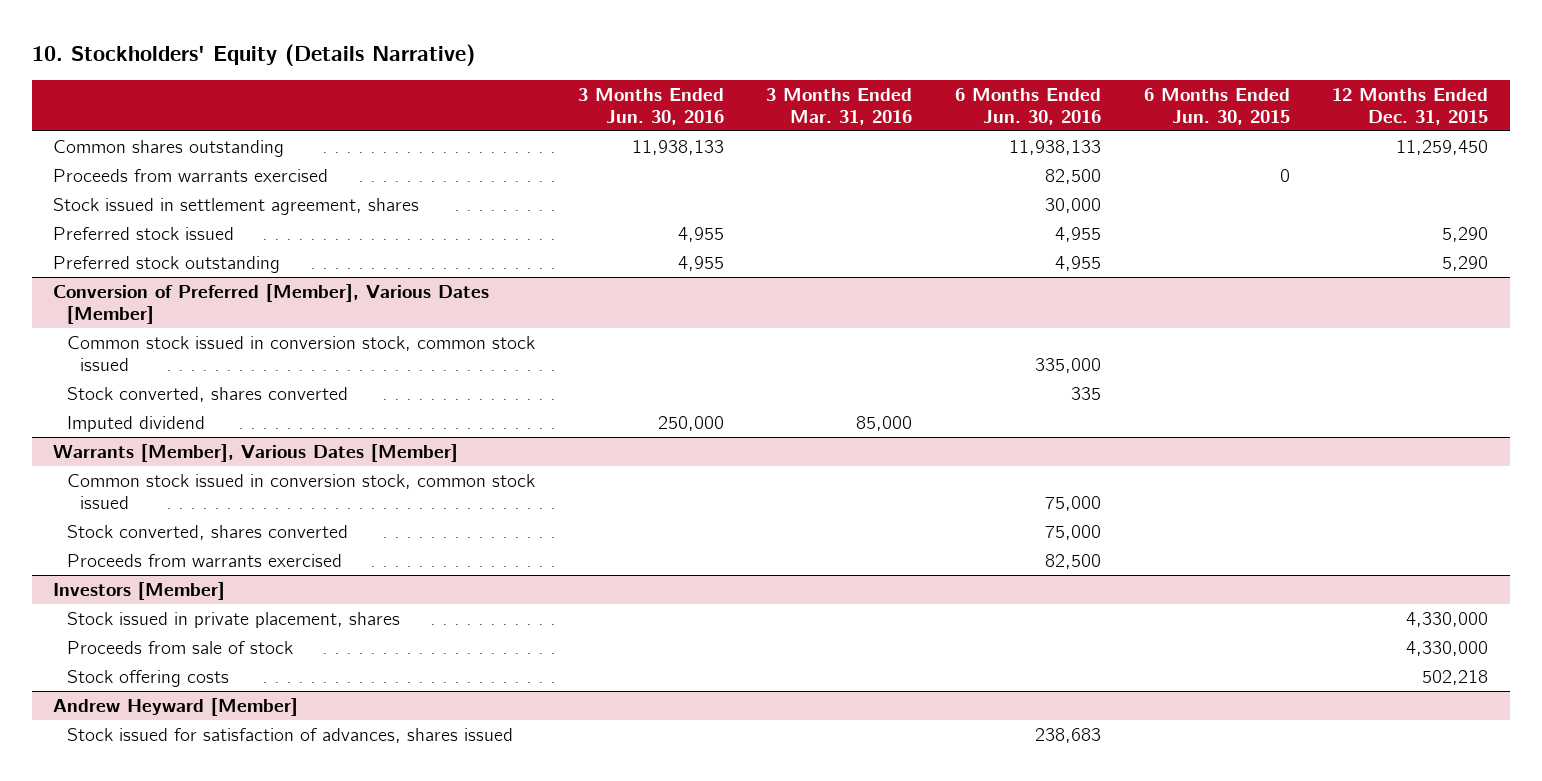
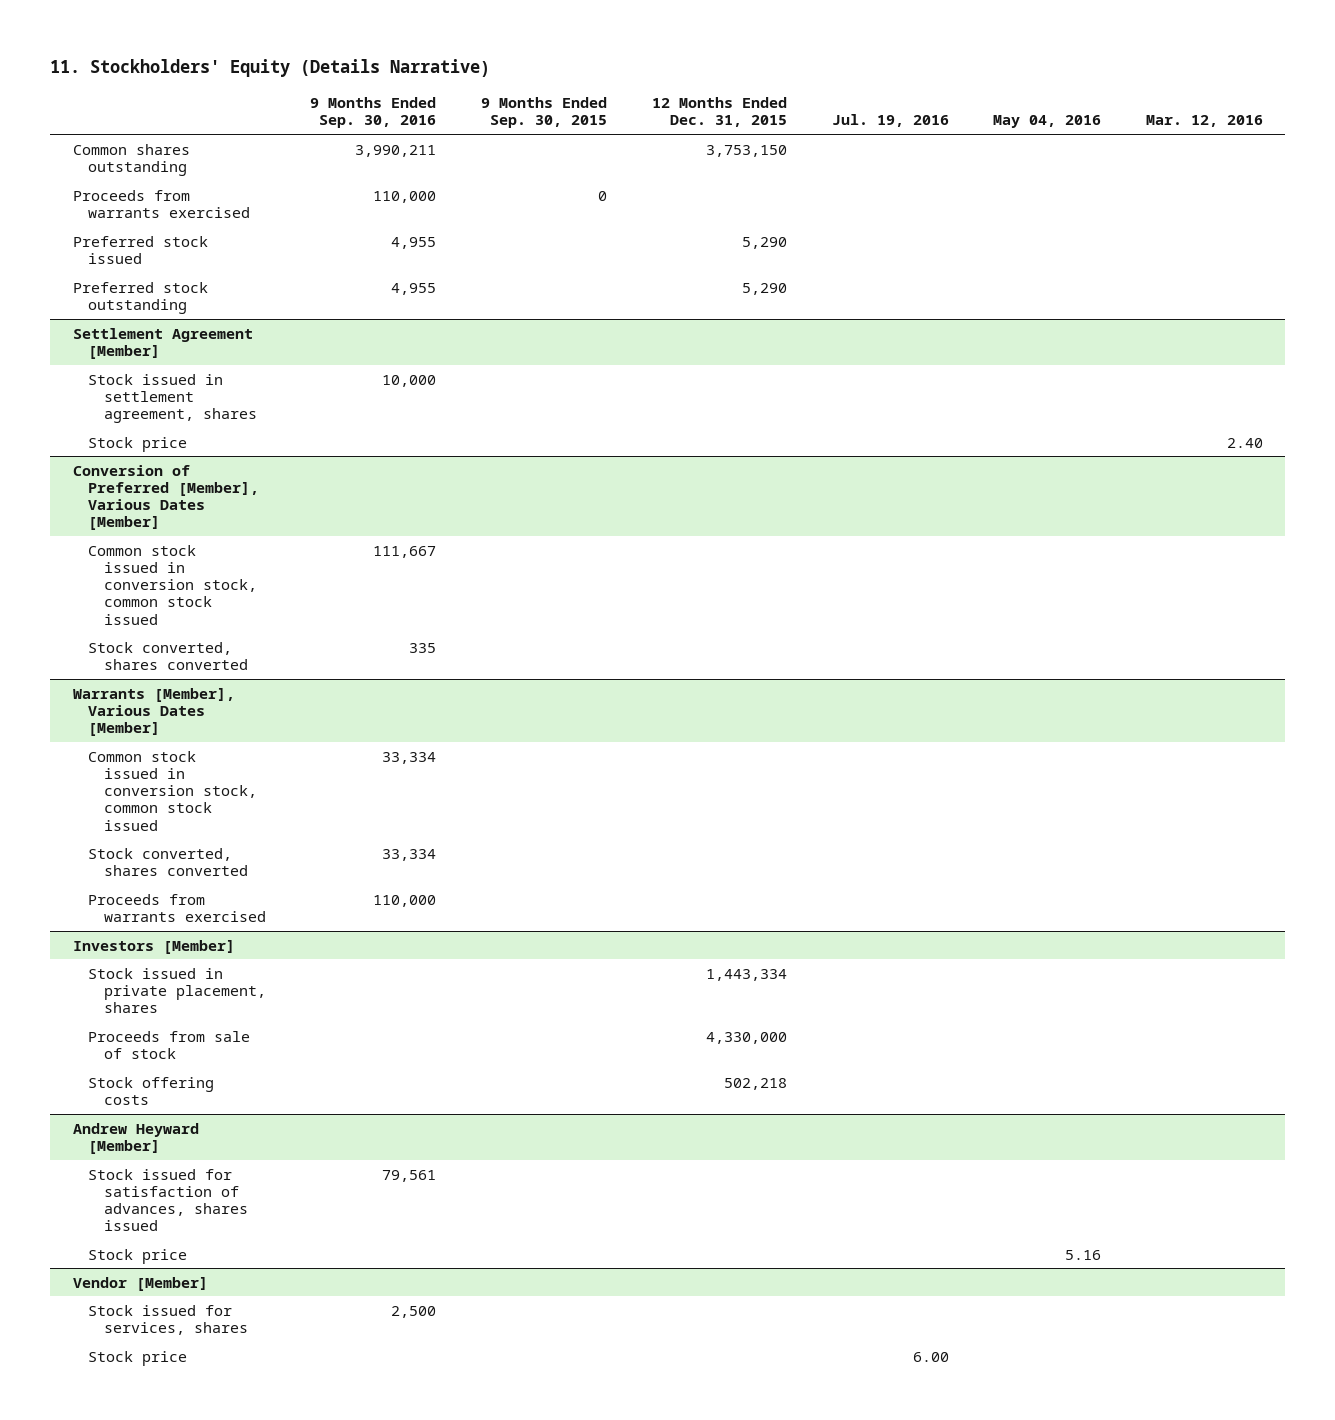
- 10. Stockholders' Equity (Details Narrative)
+ 11. Stockholders' Equity (Details Narrative)
- | 3 Months Ended Jun. 30, 2016 | 3 Months Ended Mar. 31, 2016 | 6 Months Ended Jun. 30, 2016 | 6 Months Ended Jun. 30, 2015 | 12 Months Ended Dec. 31, 2015
+ | 9 Months Ended Sep. 30, 2016 | 9 Months Ended Sep. 30, 2015 | 12 Months Ended Dec. 31, 2015 | Jul. 19, 2016 | May 04, 2016 | Mar. 12, 2016
- Common shares outstanding | 11,938,133 | | 11,938,133 | | 11,259,450
+ Common shares outstanding | 3,990,211 | | 3,753,150 | | |
- Stock issued in settlement agreement, shares | | | 30,000 | |
+ Settlement Agreement [Member]
+ Stock issued in settlement agreement, shares | 10,000 | | | | |
+ Stock price | | | | | | 2.40
@ Conversion of Preferred [Member], Various Dates [Member]
- Imputed dividend | 250,000 | 85,000 | | |
@ Investors [Member]
- Stock issued in private placement, shares | | | | | 4,330,000
+ Stock issued in private placement, shares | | | 1,443,334 | | |
@ Andrew Heyward [Member]
+ Stock price | | | | | 5.16 |
+ Vendor [Member]
+ Stock issued for services, shares | 2,500 | | | | |
+ Stock price | | | | 6.00 | |

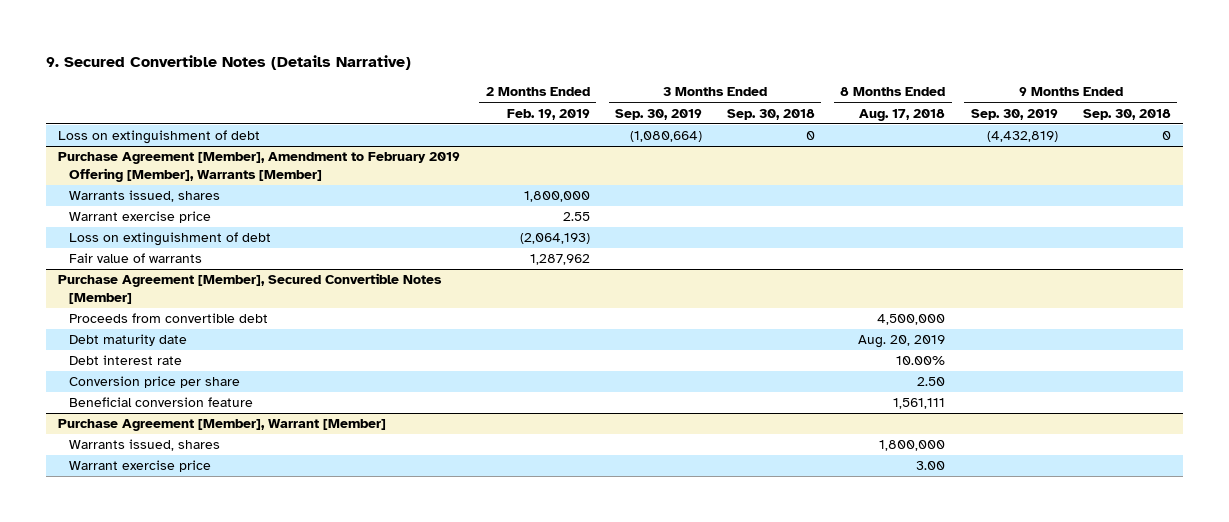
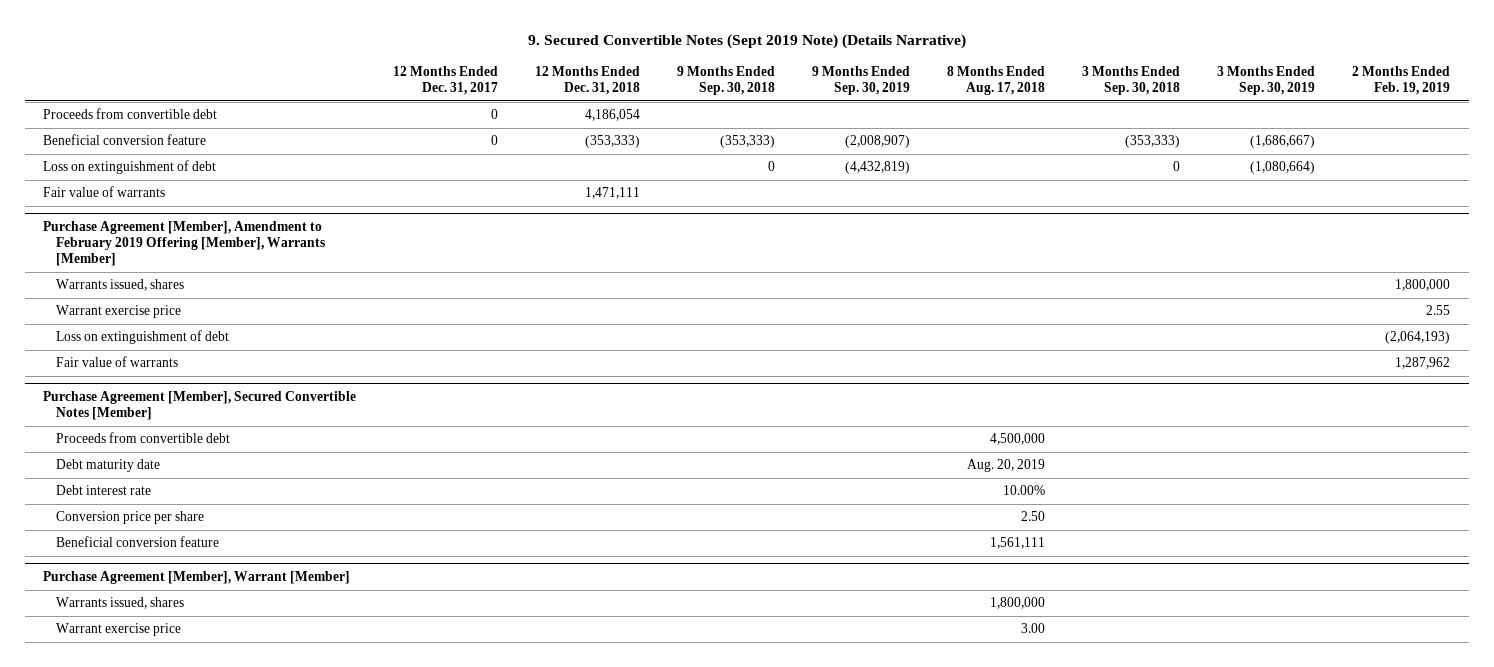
- 9. Secured Convertible Notes (Details Narrative)
+ 9. Secured Convertible Notes (Sept 2019 Note) (Details Narrative)
- | 2 Months Ended Feb. 19, 2019 | 3 Months Ended Sep. 30, 2019 | 3 Months Ended Sep. 30, 2018 | 8 Months Ended Aug. 17, 2018 | 9 Months Ended Sep. 30, 2019 | 9 Months Ended Sep. 30, 2018
+ | 12 Months Ended Dec. 31, 2017 | 12 Months Ended Dec. 31, 2018 | 9 Months Ended Sep. 30, 2018 | 9 Months Ended Sep. 30, 2019 | 8 Months Ended Aug. 17, 2018 | 3 Months Ended Sep. 30, 2018 | 3 Months Ended Sep. 30, 2019 | 2 Months Ended Feb. 19, 2019
+ Proceeds from convertible debt | 0 | 4,186,054 | | | | | |
+ Beneficial conversion feature | 0 | (353,333) | (353,333) | (2,008,907) | | (353,333) | (1,686,667) |
+ Fair value of warrants | | 1,471,111 | | | | | |

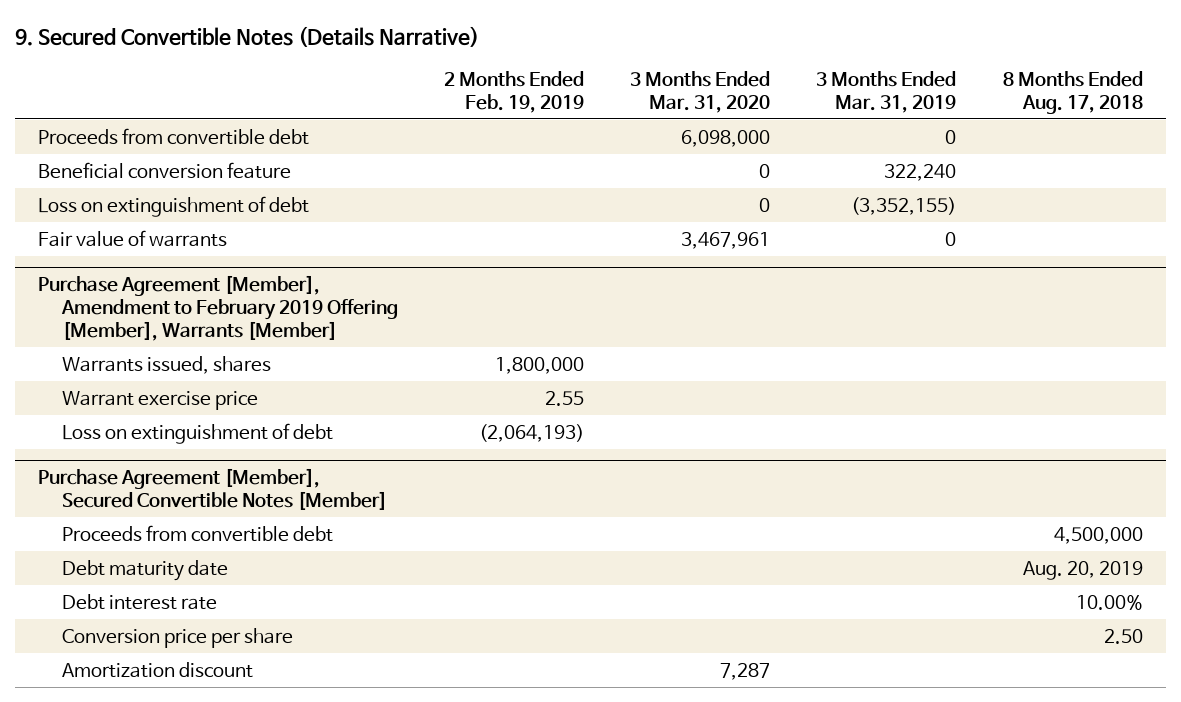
- 9. Secured Convertible Notes (Sept 2019 Note) (Details Narrative)
+ 9. Secured Convertible Notes (Details Narrative)
- | 12 Months Ended Dec. 31, 2017 | 12 Months Ended Dec. 31, 2018 | 9 Months Ended Sep. 30, 2018 | 9 Months Ended Sep. 30, 2019 | 8 Months Ended Aug. 17, 2018 | 3 Months Ended Sep. 30, 2018 | 3 Months Ended Sep. 30, 2019 | 2 Months Ended Feb. 19, 2019
+ | 2 Months Ended Feb. 19, 2019 | 3 Months Ended Mar. 31, 2020 | 3 Months Ended Mar. 31, 2019 | 8 Months Ended Aug. 17, 2018
@ Purchase Agreement [Member], Amendment to February 2019 Offering [Member], Warrants [Member]
- Fair value of warrants | | | | | | | | 1,287,962
@ Purchase Agreement [Member], Secured Convertible Notes [Member]
- Beneficial conversion feature | | | | | 1,561,111 | | |
- Purchase Agreement [Member], Warrant [Member]
- Warrants issued, shares | | | | | 1,800,000 | | |
- Warrant exercise price | | | | | 3.00 | | |
@ Purchase Agreement [Member], Secured Convertible Notes [Member]
+ Amortization discount | | 7,287 | |

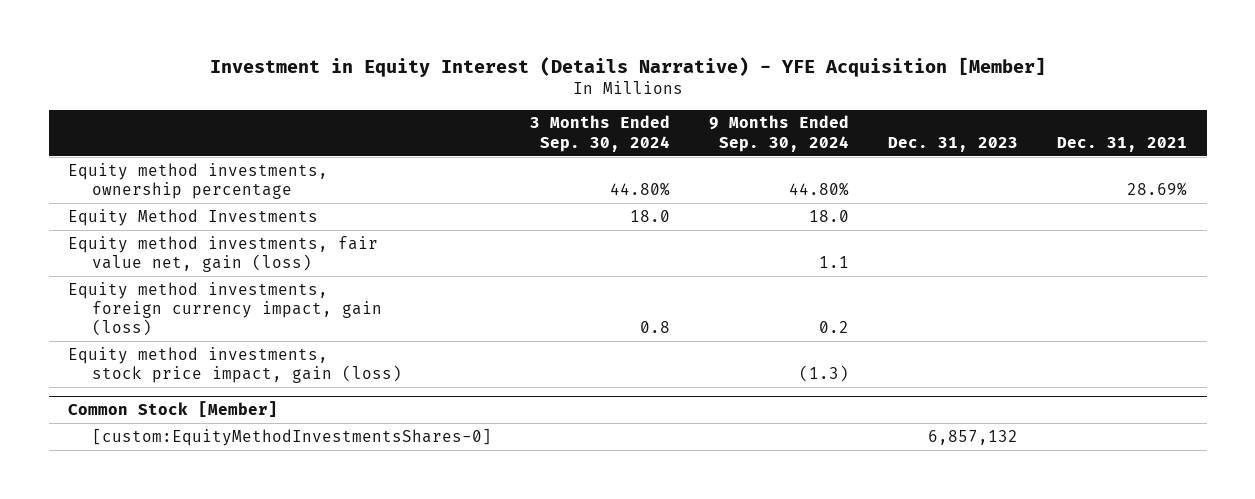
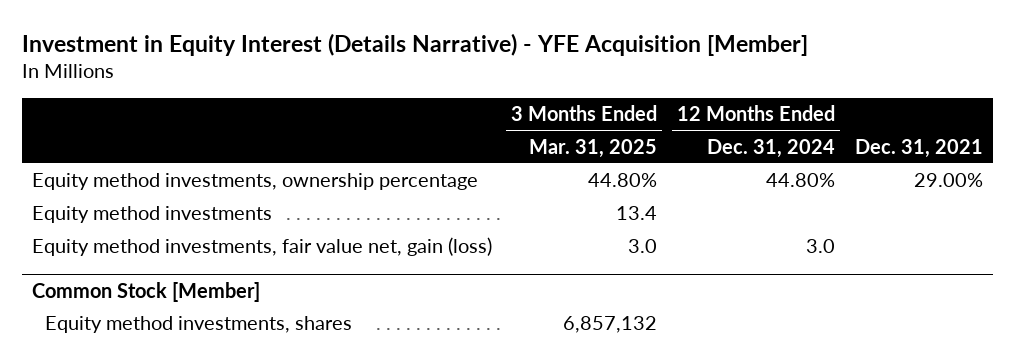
- | 3 Months Ended Sep. 30, 2024 | 9 Months Ended Sep. 30, 2024 | Dec. 31, 2023 | Dec. 31, 2021
+ | 3 Months Ended Mar. 31, 2025 | 12 Months Ended Dec. 31, 2024 | Dec. 31, 2021
- Equity method investments, ownership percentage | 44.80% | 44.80% | | 28.69%
- Equity Method Investments | 18.0 | 18.0 | |
+ Equity method investments, ownership percentage | 44.80% | 44.80% | 29.00%
+ Equity method investments | 13.4 | |
- Equity method investments, foreign currency impact, gain (loss) | 0.8 | 0.2 | |
- Equity method investments, stock price impact, gain (loss) | | (1.3) | |
@ Common Stock [Member]
- [custom:EquityMethodInvestmentsShares-0] | | | 6,857,132 |
+ Equity method investments, shares | 6,857,132 | |

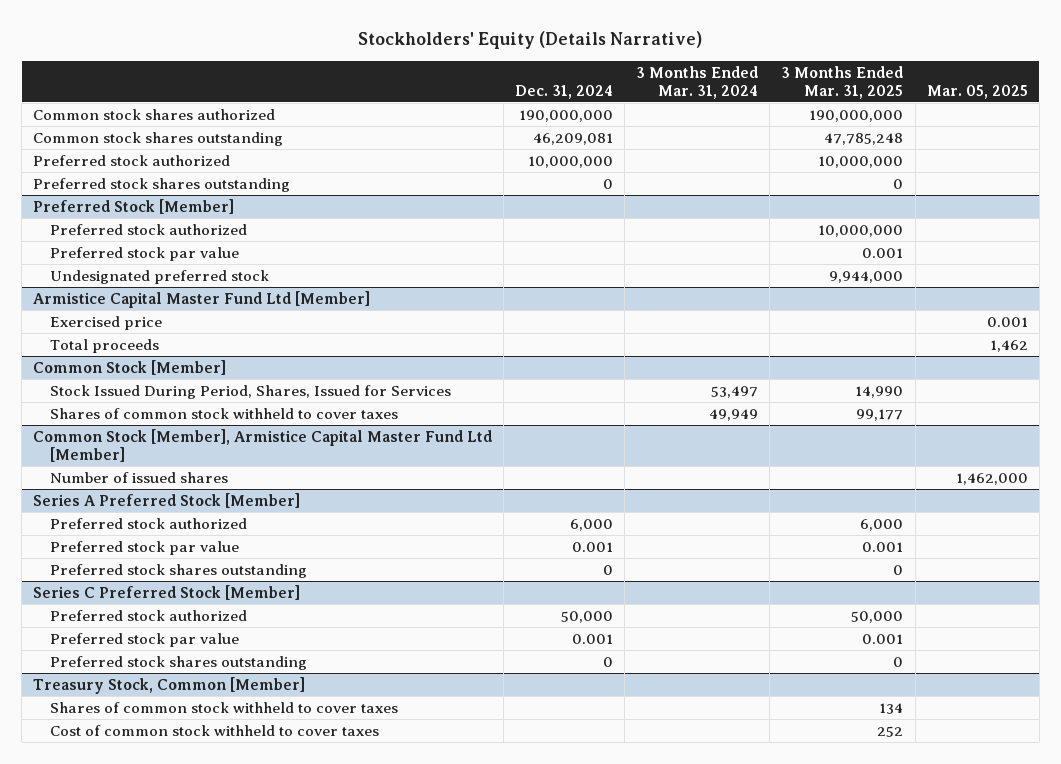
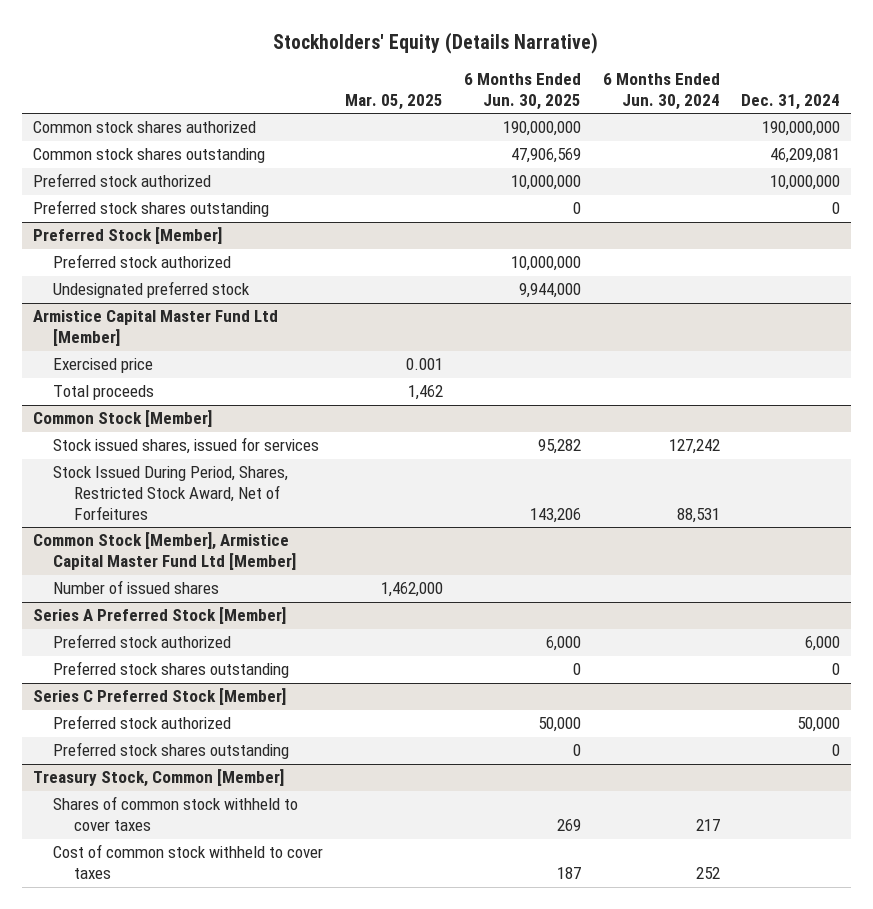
- | Dec. 31, 2024 | 3 Months Ended Mar. 31, 2024 | 3 Months Ended Mar. 31, 2025 | Mar. 05, 2025
+ | Mar. 05, 2025 | 6 Months Ended Jun. 30, 2025 | 6 Months Ended Jun. 30, 2024 | Dec. 31, 2024
@ Preferred Stock [Member]
- Preferred stock par value | | | 0.001 |
@ Common Stock [Member]
- Stock Issued During Period, Shares, Issued for Services | | 53,497 | 14,990 |
- Shares of common stock withheld to cover taxes | | 49,949 | 99,177 |
+ Stock issued shares, issued for services | | 95,282 | 127,242 |
+ Stock Issued During Period, Shares, Restricted Stock Award, Net of Forfeitures | | 143,206 | 88,531 |
@ Series A Preferred Stock [Member]
- Preferred stock par value | 0.001 | | 0.001 |
@ Series C Preferred Stock [Member]
- Preferred stock par value | 0.001 | | 0.001 |

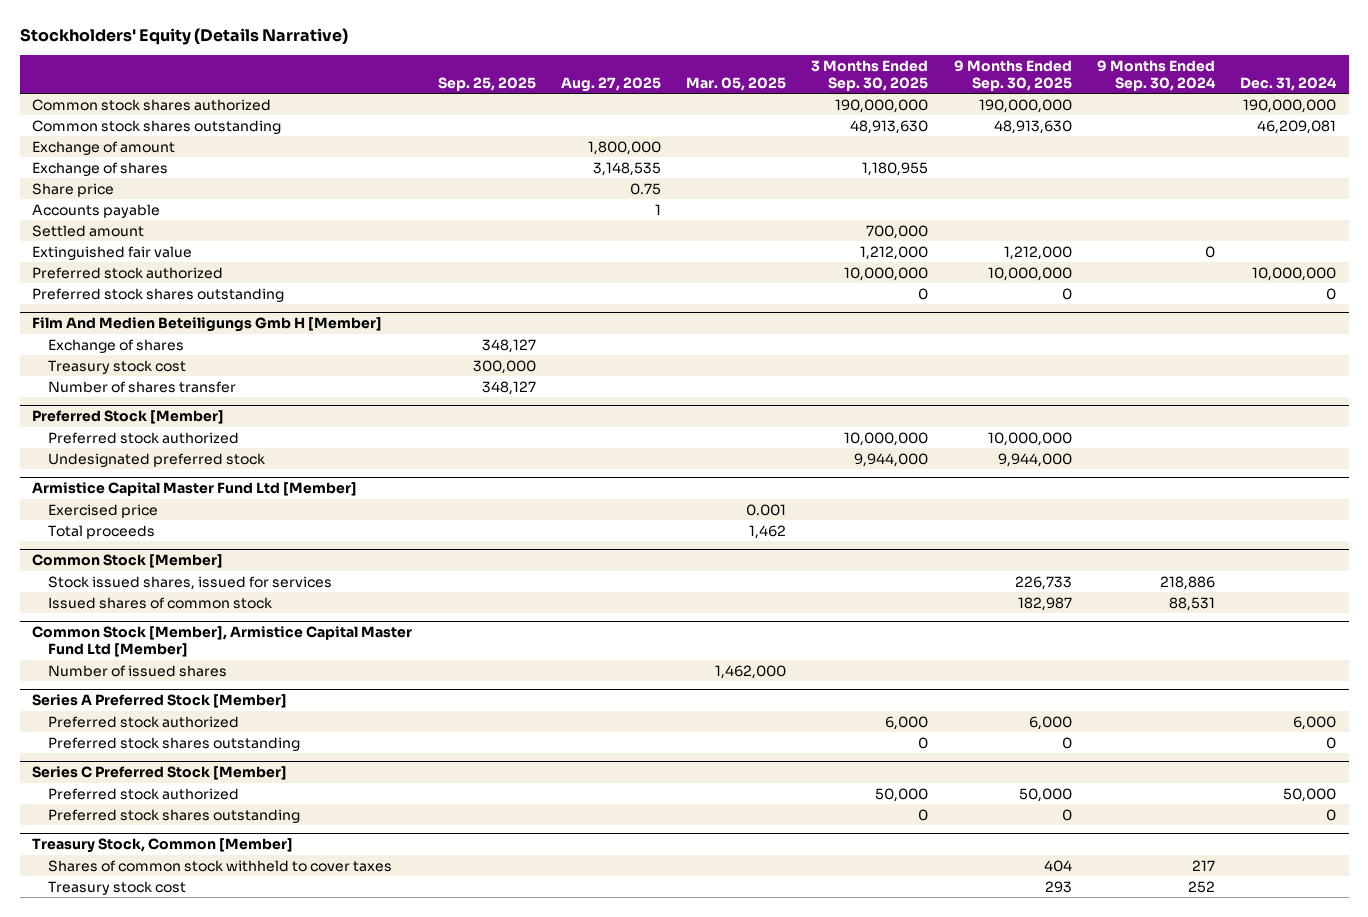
- | Mar. 05, 2025 | 6 Months Ended Jun. 30, 2025 | 6 Months Ended Jun. 30, 2024 | Dec. 31, 2024
+ | Sep. 25, 2025 | Aug. 27, 2025 | Mar. 05, 2025 | 3 Months Ended Sep. 30, 2025 | 9 Months Ended Sep. 30, 2025 | 9 Months Ended Sep. 30, 2024 | Dec. 31, 2024
+ Exchange of amount | | 1,800,000 | | | | |
+ Exchange of shares | | 3,148,535 | | 1,180,955 | | |
+ Share price | | 0.75 | | | | |
+ Accounts payable | | 1 | | | | |
+ Settled amount | | | | 700,000 | | |
+ Extinguished fair value | | | | 1,212,000 | 1,212,000 | 0 |
+ Film And Medien Beteiligungs Gmb H [Member]
+ Exchange of shares | 348,127 | | | | | |
+ Treasury stock cost | 300,000 | | | | | |
+ Number of shares transfer | 348,127 | | | | | |
@ Common Stock [Member]
- Stock Issued During Period, Shares, Restricted Stock Award, Net of Forfeitures | | 143,206 | 88,531 |
+ Issued shares of common stock | | | | | 182,987 | 88,531 |
@ Treasury Stock, Common [Member]
- Cost of common stock withheld to cover taxes | | 187 | 252 |
+ Treasury stock cost | | | | | 293 | 252 |

